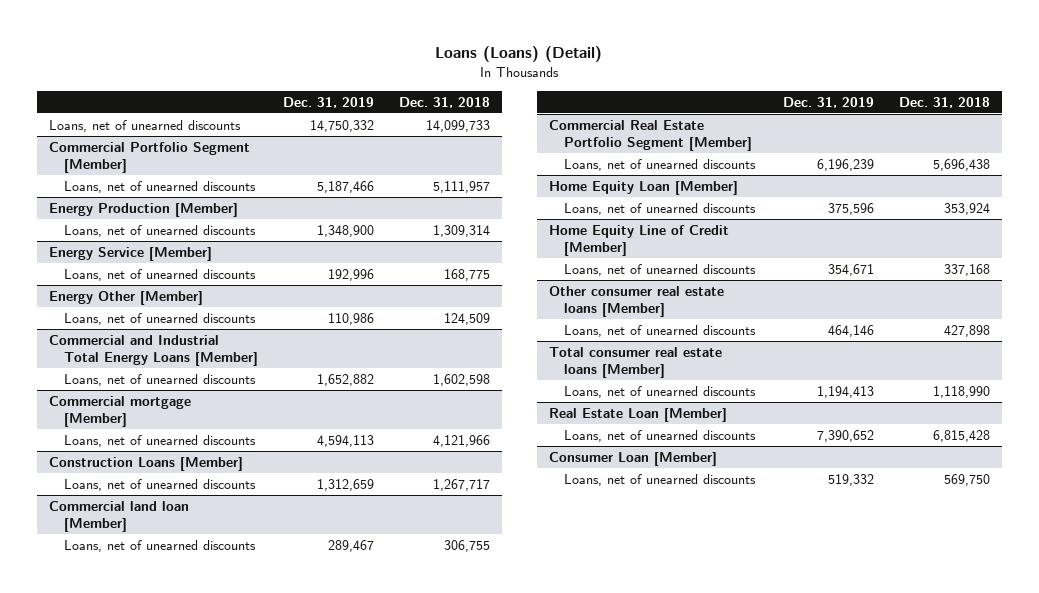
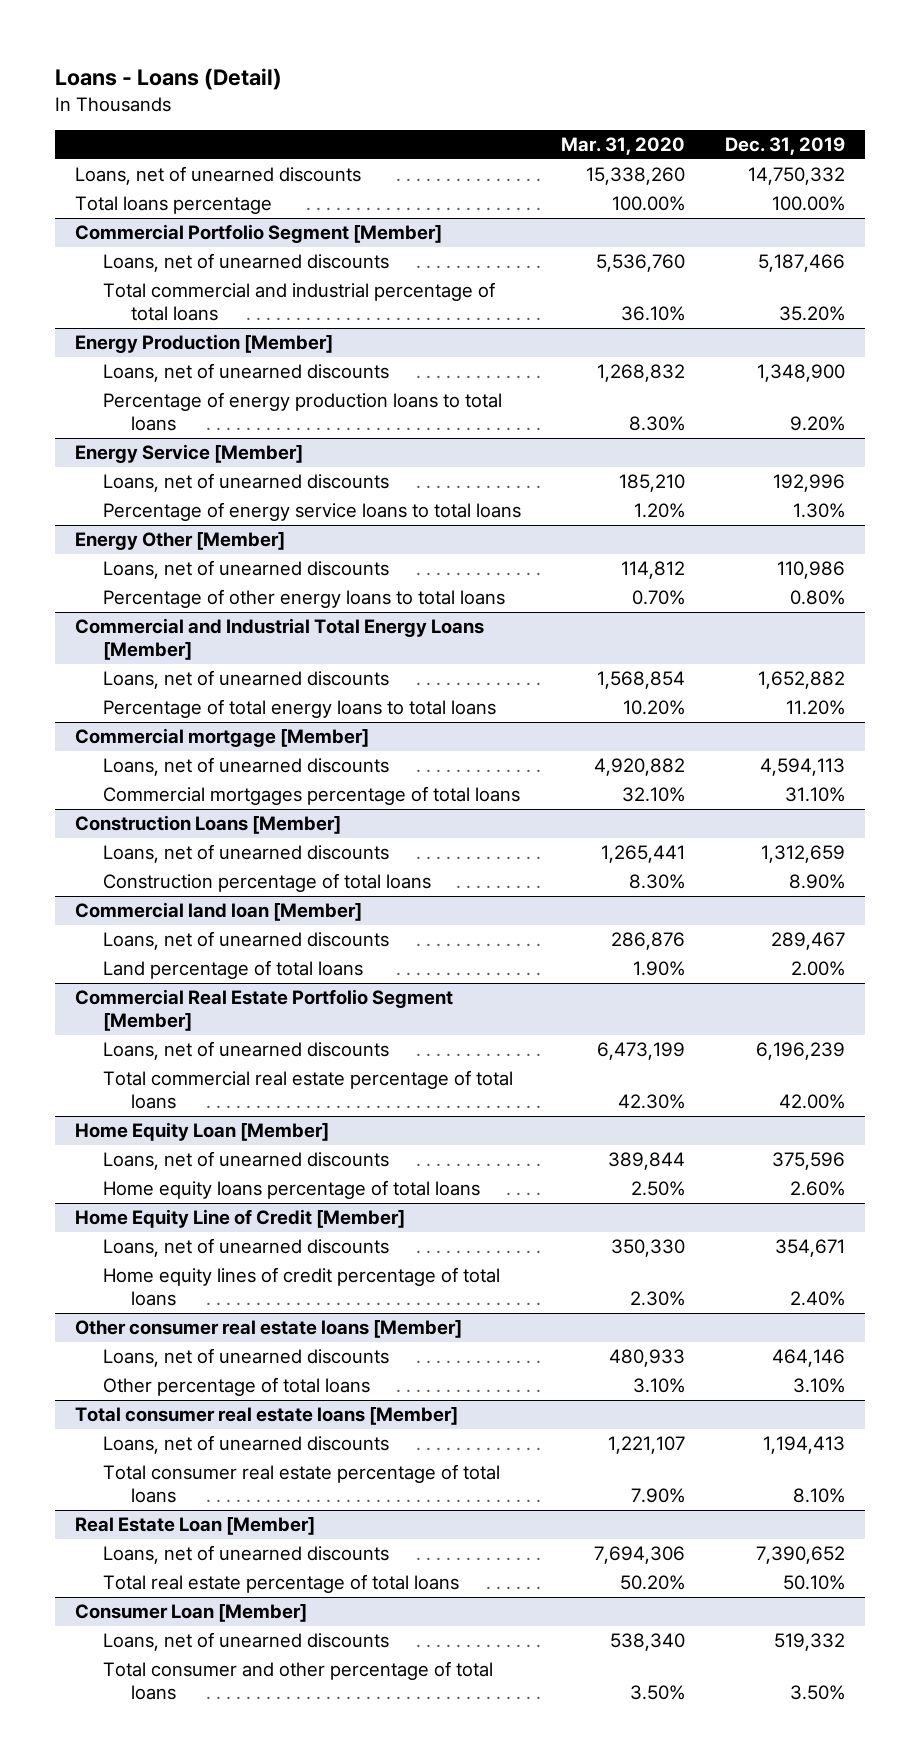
- Loans (Loans) (Detail)
+ Loans - Loans (Detail)
- | Dec. 31, 2019 | Dec. 31, 2018
+ | Mar. 31, 2020 | Dec. 31, 2019
+ Total loans percentage | 100.00% | 100.00%
@ Commercial Portfolio Segment [Member]
+ Total commercial and industrial percentage of total loans | 36.10% | 35.20%
@ Energy Production [Member]
+ Percentage of energy production loans to total loans | 8.30% | 9.20%
@ Energy Service [Member]
+ Percentage of energy service loans to total loans | 1.20% | 1.30%
@ Energy Other [Member]
+ Percentage of other energy loans to total loans | 0.70% | 0.80%
@ Commercial and Industrial Total Energy Loans [Member]
+ Percentage of total energy loans to total loans | 10.20% | 11.20%
@ Commercial mortgage [Member]
+ Commercial mortgages percentage of total loans | 32.10% | 31.10%
@ Construction Loans [Member]
+ Construction percentage of total loans | 8.30% | 8.90%
@ Commercial land loan [Member]
+ Land percentage of total loans | 1.90% | 2.00%
@ Commercial Real Estate Portfolio Segment [Member]
+ Total commercial real estate percentage of total loans | 42.30% | 42.00%
@ Home Equity Loan [Member]
+ Home equity loans percentage of total loans | 2.50% | 2.60%
@ Home Equity Line of Credit [Member]
+ Home equity lines of credit percentage of total loans | 2.30% | 2.40%
@ Other consumer real estate loans [Member]
+ Other percentage of total loans | 3.10% | 3.10%
@ Total consumer real estate loans [Member]
+ Total consumer real estate percentage of total loans | 7.90% | 8.10%
@ Real Estate Loan [Member]
+ Total real estate percentage of total loans | 50.20% | 50.10%
@ Consumer Loan [Member]
+ Total consumer and other percentage of total loans | 3.50% | 3.50%

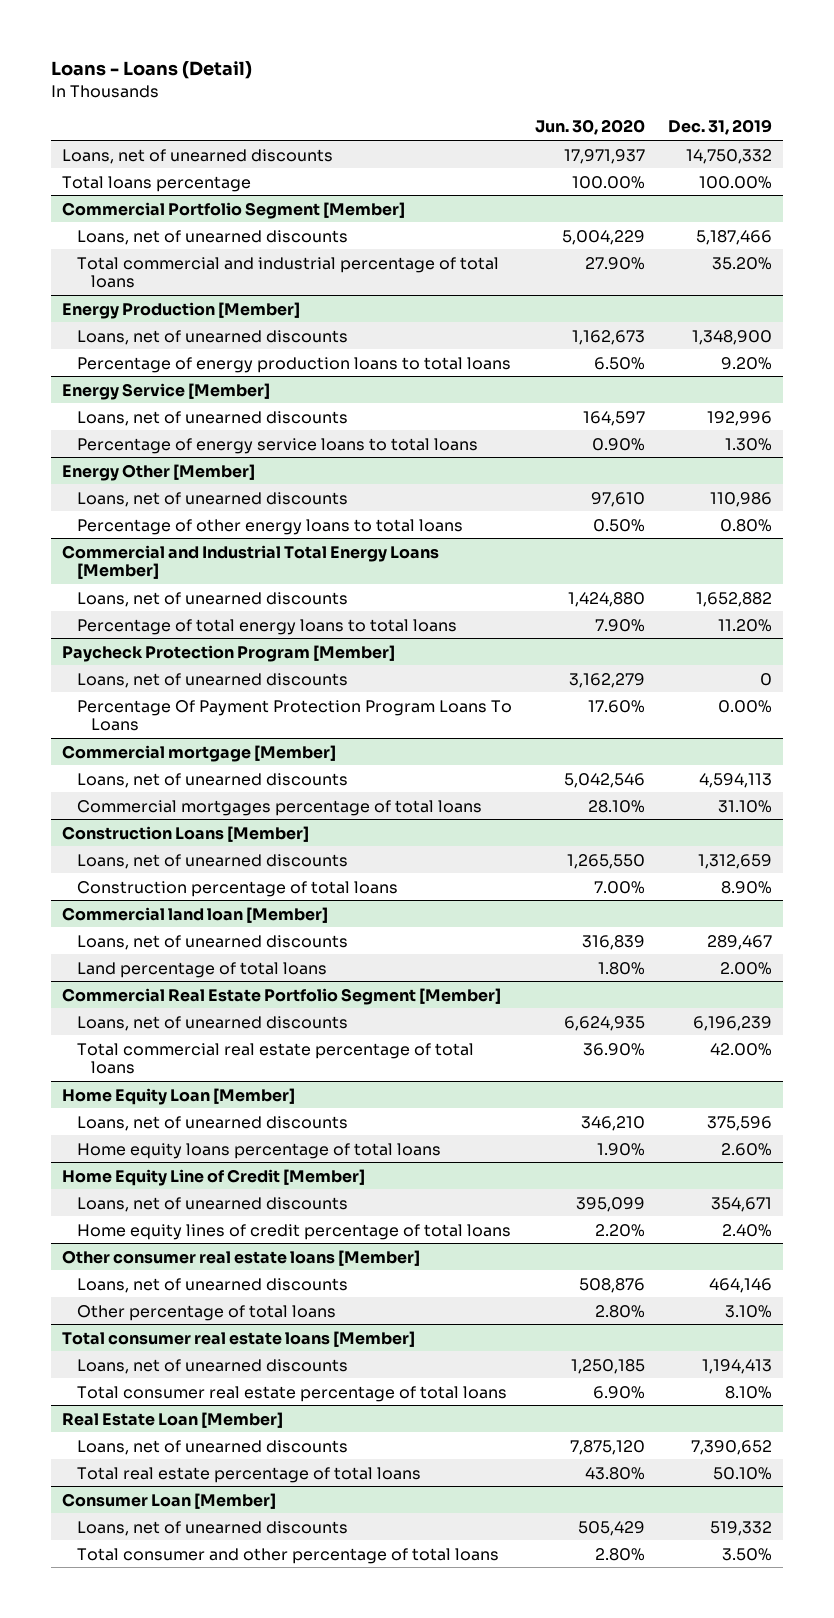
- | Mar. 31, 2020 | Dec. 31, 2019
+ | Jun. 30, 2020 | Dec. 31, 2019
+ Paycheck Protection Program [Member]
+ Loans, net of unearned discounts | 3,162,279 | 0
+ Percentage Of Payment Protection Program Loans To Loans | 17.60% | 0.00%

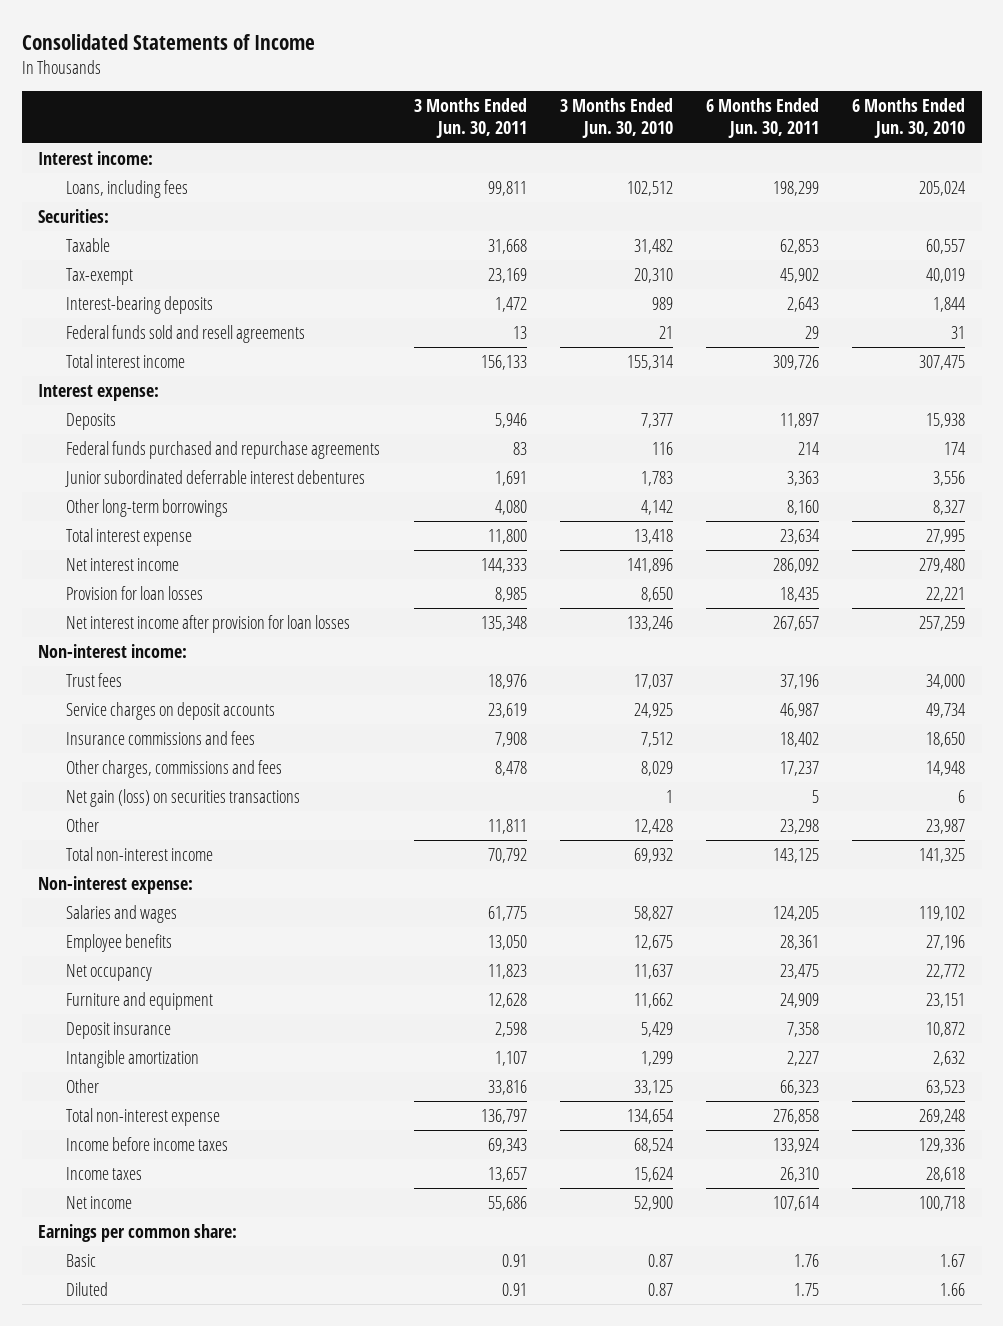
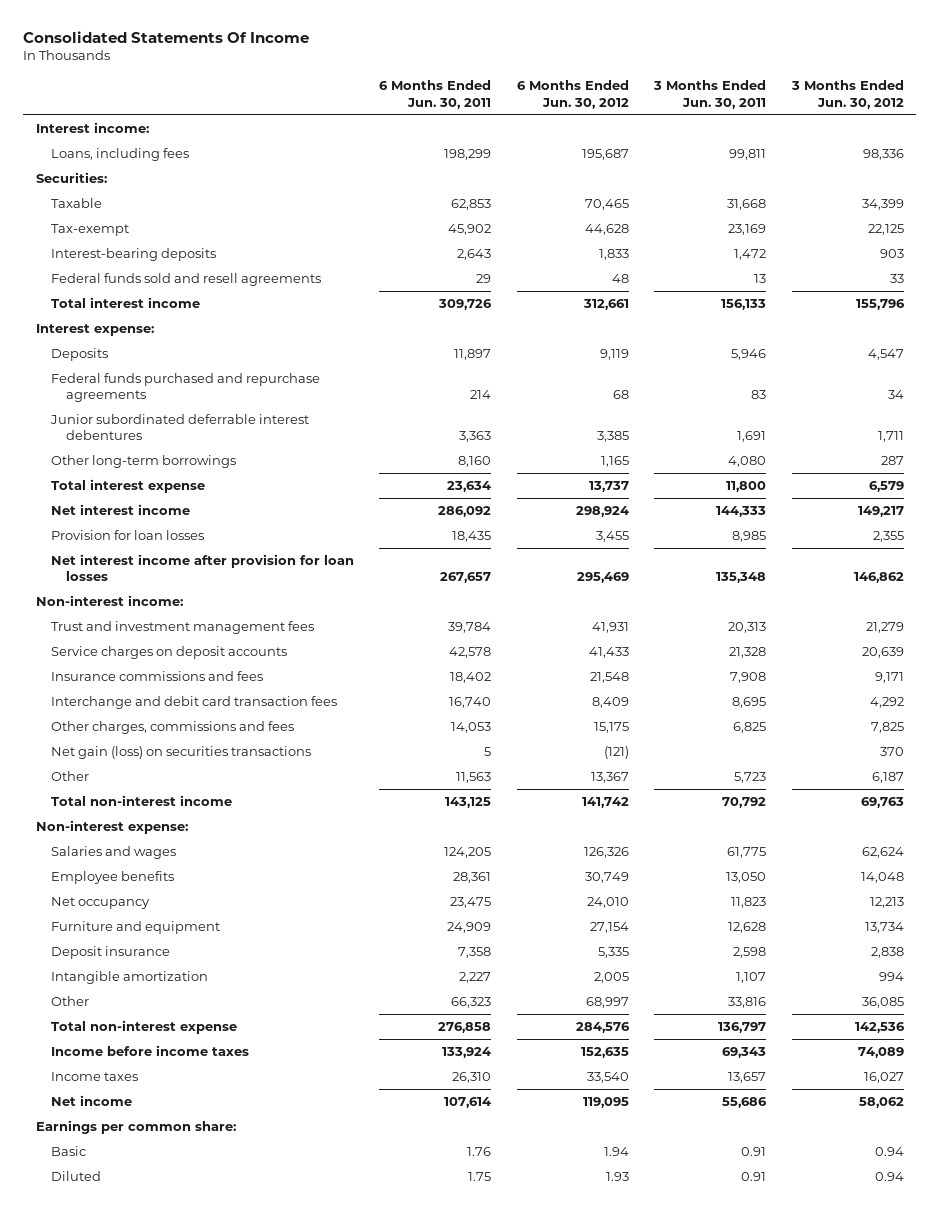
- Consolidated Statements of Income
+ Consolidated Statements Of Income
- | 3 Months Ended Jun. 30, 2011 | 3 Months Ended Jun. 30, 2010 | 6 Months Ended Jun. 30, 2011 | 6 Months Ended Jun. 30, 2010
+ | 6 Months Ended Jun. 30, 2011 | 6 Months Ended Jun. 30, 2012 | 3 Months Ended Jun. 30, 2011 | 3 Months Ended Jun. 30, 2012
- Trust fees | 18,976 | 17,037 | 37,196 | 34,000
- Service charges on deposit accounts | 23,619 | 24,925 | 46,987 | 49,734
+ Trust and investment management fees | 39,784 | 41,931 | 20,313 | 21,279
+ Service charges on deposit accounts | 42,578 | 41,433 | 21,328 | 20,639
- Other charges, commissions and fees | 8,478 | 8,029 | 17,237 | 14,948
+ Interchange and debit card transaction fees | 16,740 | 8,409 | 8,695 | 4,292
+ Other charges, commissions and fees | 14,053 | 15,175 | 6,825 | 7,825
- Other | 11,811 | 12,428 | 23,298 | 23,987
+ Other | 11,563 | 13,367 | 5,723 | 6,187

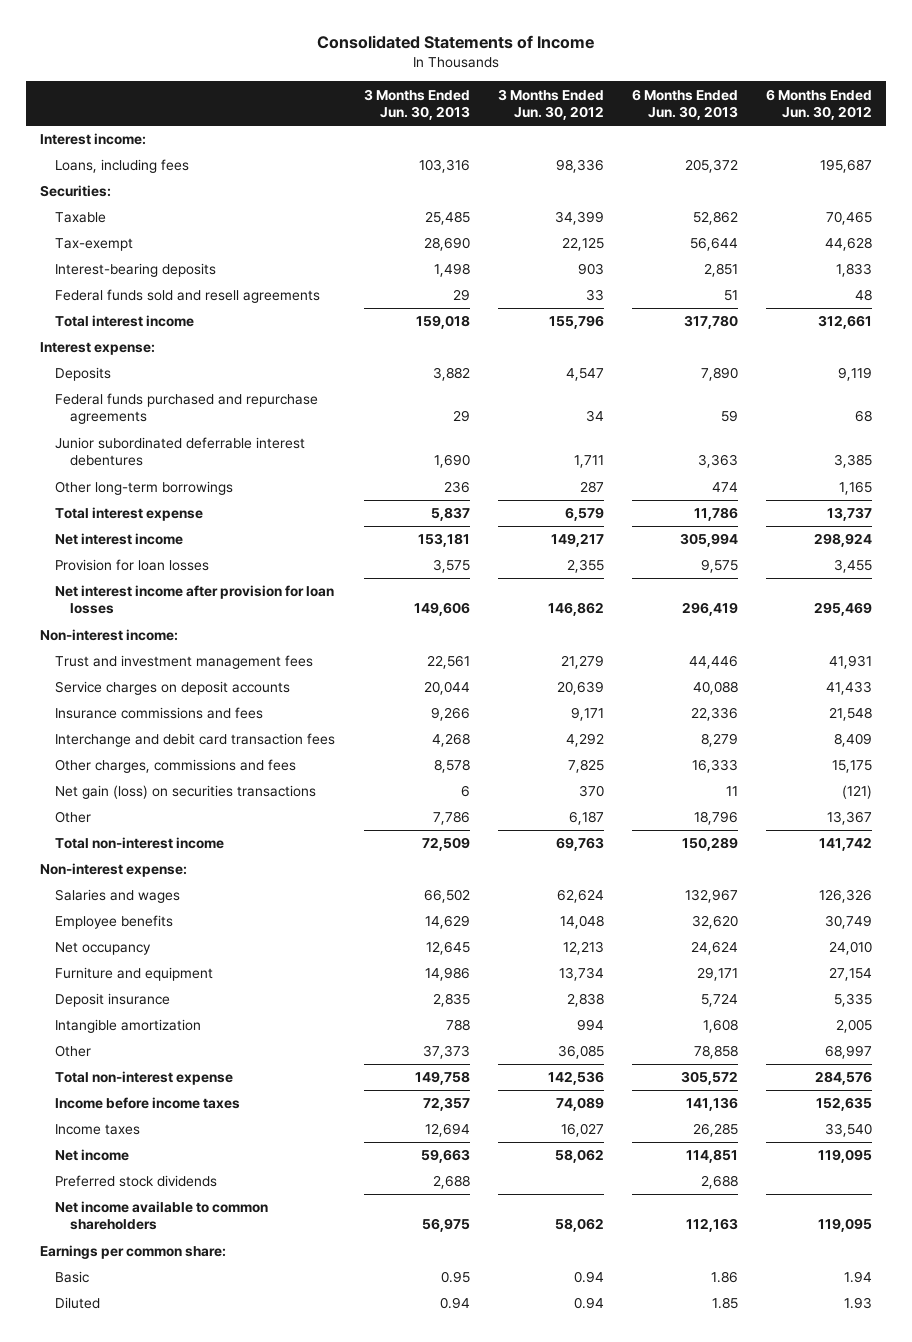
- Consolidated Statements Of Income
+ Consolidated Statements of Income
- | 6 Months Ended Jun. 30, 2011 | 6 Months Ended Jun. 30, 2012 | 3 Months Ended Jun. 30, 2011 | 3 Months Ended Jun. 30, 2012
+ | 3 Months Ended Jun. 30, 2013 | 3 Months Ended Jun. 30, 2012 | 6 Months Ended Jun. 30, 2013 | 6 Months Ended Jun. 30, 2012
+ Preferred stock dividends | 2,688 | | 2,688 |
+ Net income available to common shareholders | 56,975 | 58,062 | 112,163 | 119,095

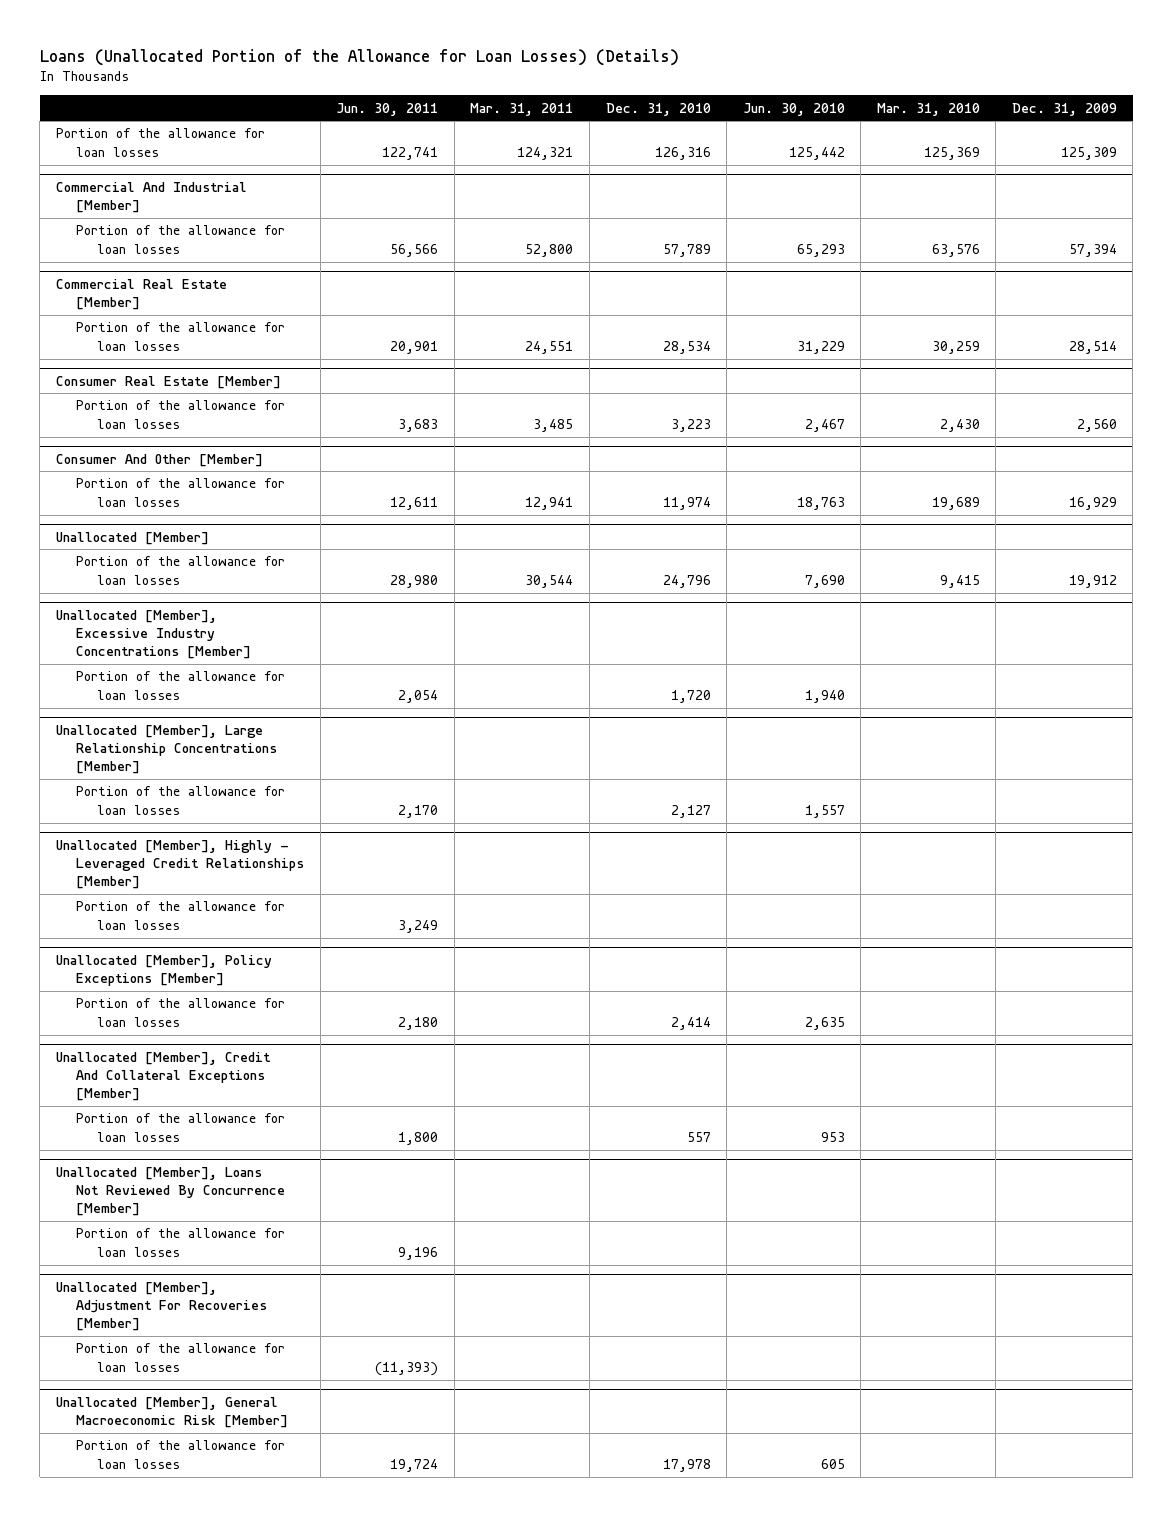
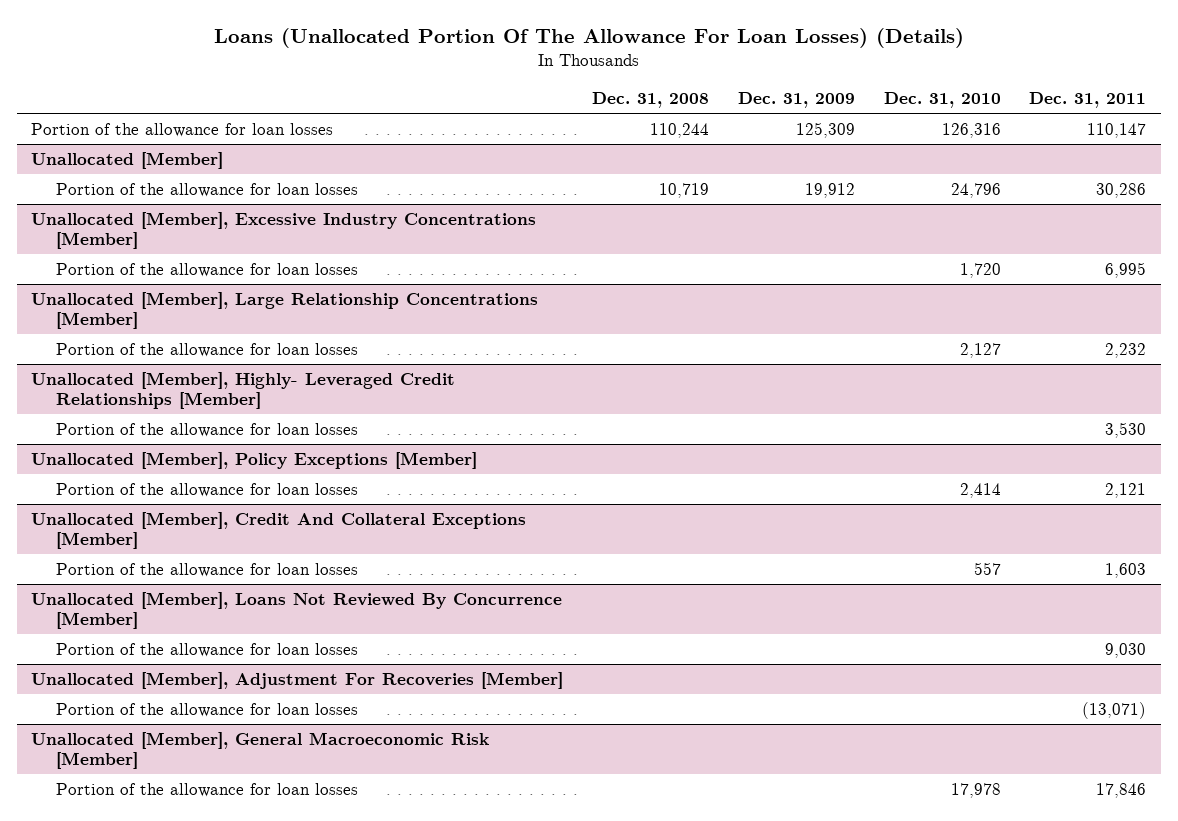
- Loans (Unallocated Portion of the Allowance for Loan Losses) (Details)
+ Loans (Unallocated Portion Of The Allowance For Loan Losses) (Details)
- | Jun. 30, 2011 | Mar. 31, 2011 | Dec. 31, 2010 | Jun. 30, 2010 | Mar. 31, 2010 | Dec. 31, 2009
+ | Dec. 31, 2008 | Dec. 31, 2009 | Dec. 31, 2010 | Dec. 31, 2011
- Commercial And Industrial [Member]
- Portion of the allowance for loan losses | 56,566 | 52,800 | 57,789 | 65,293 | 63,576 | 57,394
- Commercial Real Estate [Member]
- Portion of the allowance for loan losses | 20,901 | 24,551 | 28,534 | 31,229 | 30,259 | 28,514
- Consumer Real Estate [Member]
- Portion of the allowance for loan losses | 3,683 | 3,485 | 3,223 | 2,467 | 2,430 | 2,560
- Consumer And Other [Member]
- Portion of the allowance for loan losses | 12,611 | 12,941 | 11,974 | 18,763 | 19,689 | 16,929
- Unallocated [Member], Highly - Leveraged Credit Relationships [Member]
+ Unallocated [Member], Highly- Leveraged Credit Relationships [Member]

